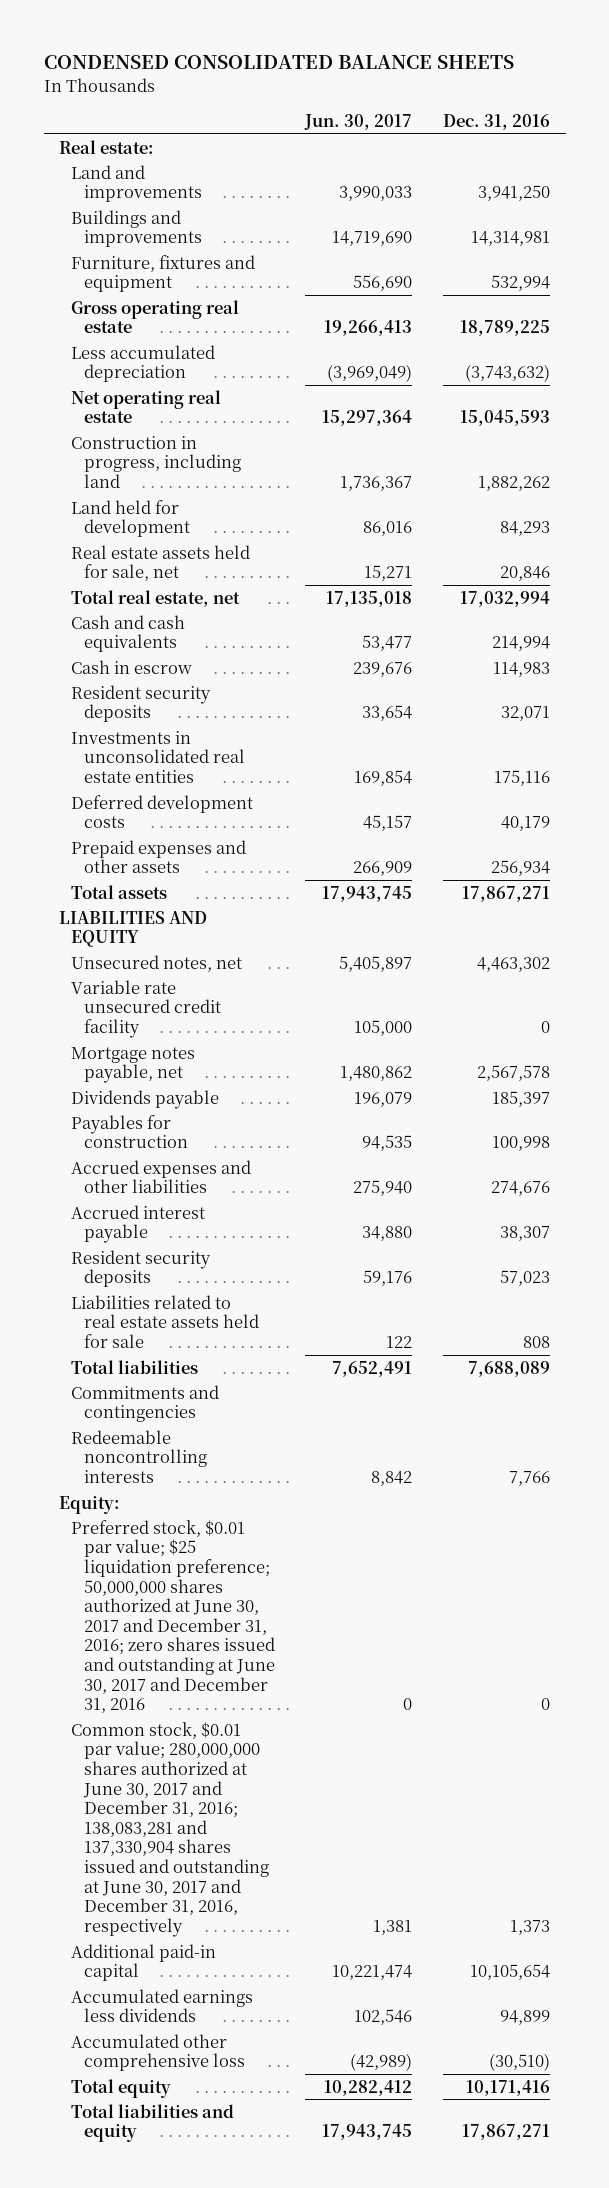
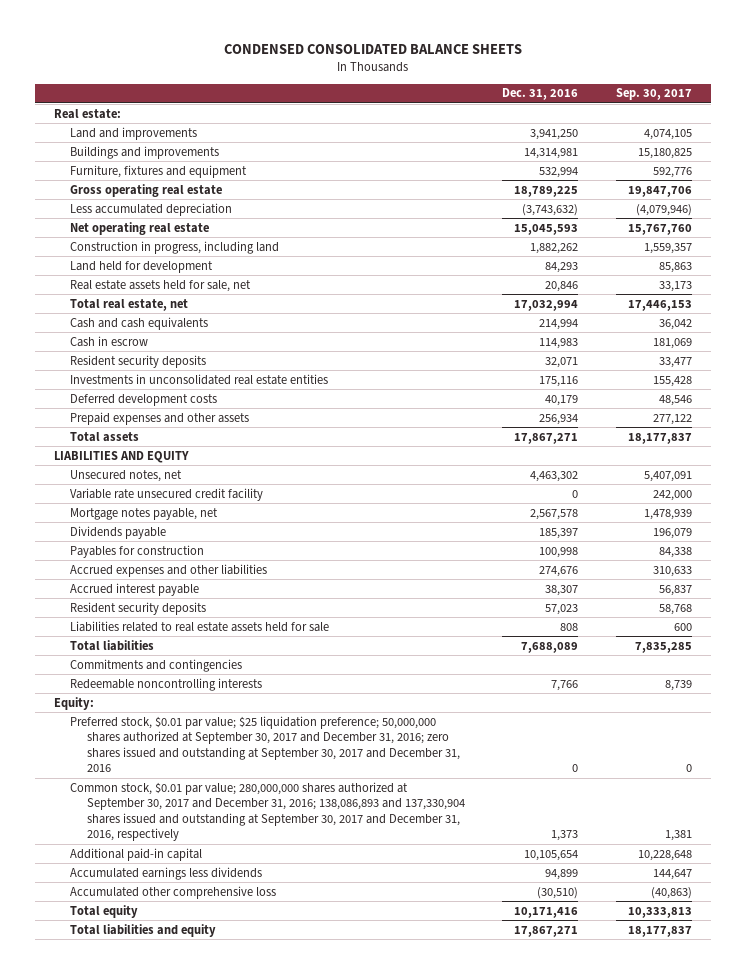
- | Jun. 30, 2017 | Dec. 31, 2016
+ | Dec. 31, 2016 | Sep. 30, 2017
- Preferred stock, $0.01 par value; $25 liquidation preference; 50,000,000 shares authorized at June 30, 2017 and December 31, 2016; zero shares issued and outstanding at June 30, 2017 and December 31, 2016 | 0 | 0
- Common stock, $0.01 par value; 280,000,000 shares authorized at June 30, 2017 and December 31, 2016; 138,083,281 and 137,330,904 shares issued and outstanding at June 30, 2017 and December 31, 2016, respectively | 1,381 | 1,373
+ Preferred stock, $0.01 par value; $25 liquidation preference; 50,000,000 shares authorized at September 30, 2017 and December 31, 2016; zero shares issued and outstanding at September 30, 2017 and December 31, 2016 | 0 | 0
+ Common stock, $0.01 par value; 280,000,000 shares authorized at September 30, 2017 and December 31, 2016; 138,086,893 and 137,330,904 shares issued and outstanding at September 30, 2017 and December 31, 2016, respectively | 1,373 | 1,381

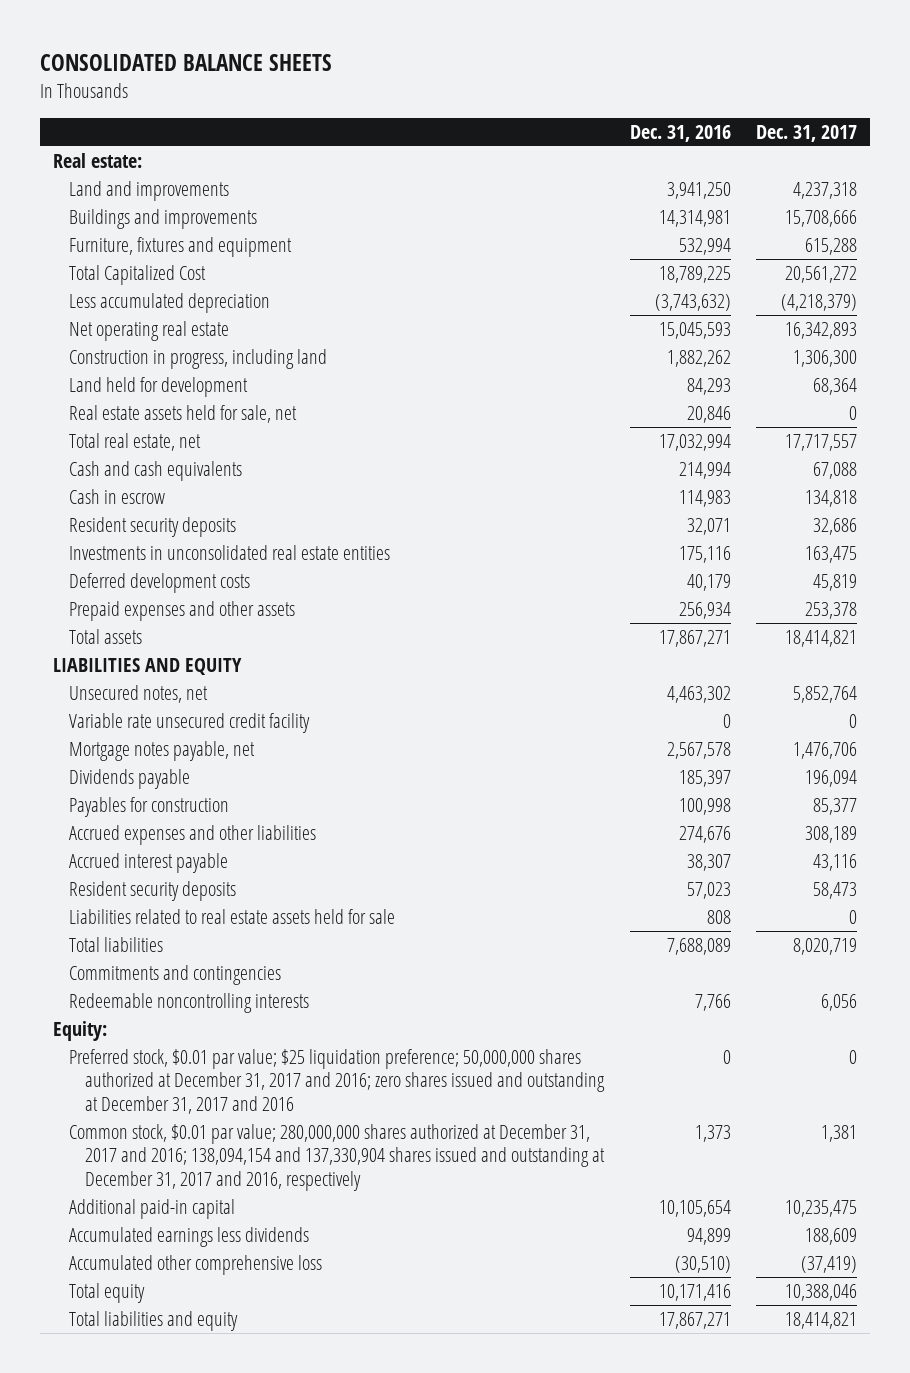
- CONDENSED CONSOLIDATED BALANCE SHEETS
+ CONSOLIDATED BALANCE SHEETS
- | Dec. 31, 2016 | Sep. 30, 2017
+ | Dec. 31, 2016 | Dec. 31, 2017
- Gross operating real estate | 18,789,225 | 19,847,706
+ Total Capitalized Cost | 18,789,225 | 20,561,272
- Preferred stock, $0.01 par value; $25 liquidation preference; 50,000,000 shares authorized at September 30, 2017 and December 31, 2016; zero shares issued and outstanding at September 30, 2017 and December 31, 2016 | 0 | 0
- Common stock, $0.01 par value; 280,000,000 shares authorized at September 30, 2017 and December 31, 2016; 138,086,893 and 137,330,904 shares issued and outstanding at September 30, 2017 and December 31, 2016, respectively | 1,373 | 1,381
+ Preferred stock, $0.01 par value; $25 liquidation preference; 50,000,000 shares authorized at December 31, 2017 and 2016; zero shares issued and outstanding at December 31, 2017 and 2016 | 0 | 0
+ Common stock, $0.01 par value; 280,000,000 shares authorized at December 31, 2017 and 2016; 138,094,154 and 137,330,904 shares issued and outstanding at December 31, 2017 and 2016, respectively | 1,373 | 1,381

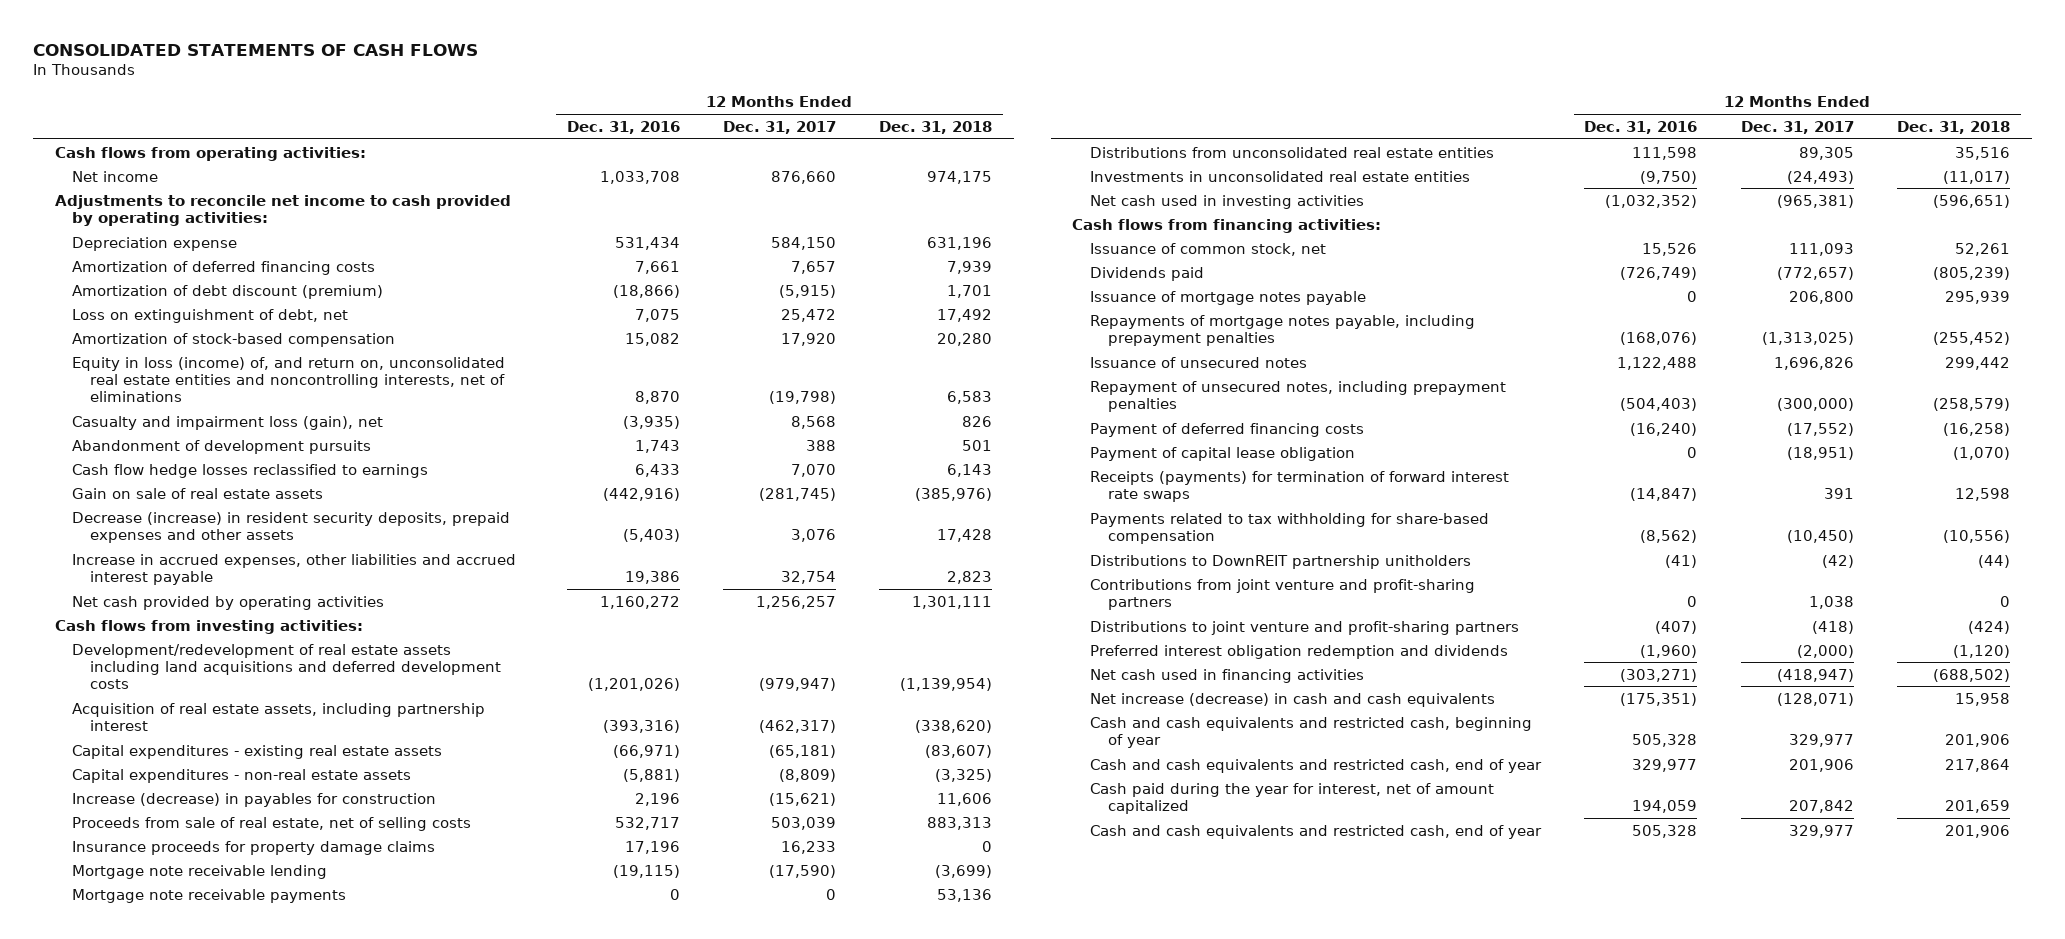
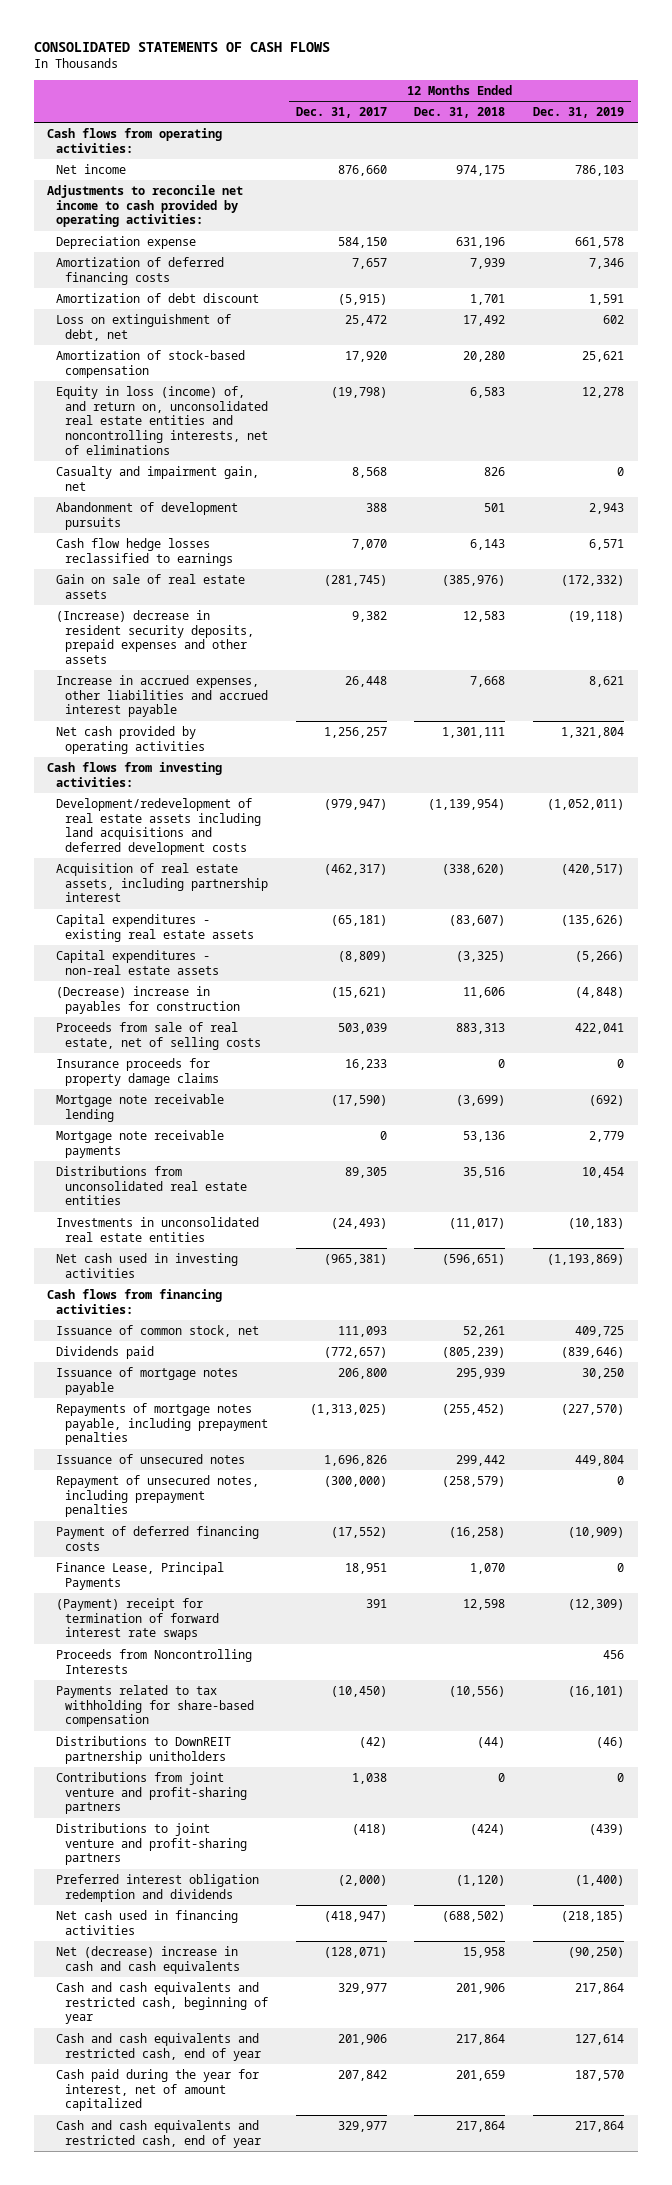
- | 12 Months Ended Dec. 31, 2016 | 12 Months Ended Dec. 31, 2017 | 12 Months Ended Dec. 31, 2018
+ | 12 Months Ended Dec. 31, 2017 | 12 Months Ended Dec. 31, 2018 | 12 Months Ended Dec. 31, 2019
- Amortization of debt discount (premium) | (18,866) | (5,915) | 1,701
+ Amortization of debt discount | (5,915) | 1,701 | 1,591
- Casualty and impairment loss (gain), net | (3,935) | 8,568 | 826
+ Casualty and impairment gain, net | 8,568 | 826 | 0
- Decrease (increase) in resident security deposits, prepaid expenses and other assets | (5,403) | 3,076 | 17,428
- Increase in accrued expenses, other liabilities and accrued interest payable | 19,386 | 32,754 | 2,823
+ (Increase) decrease in resident security deposits, prepaid expenses and other assets | 9,382 | 12,583 | (19,118)
+ Increase in accrued expenses, other liabilities and accrued interest payable | 26,448 | 7,668 | 8,621
- Increase (decrease) in payables for construction | 2,196 | (15,621) | 11,606
+ (Decrease) increase in payables for construction | (15,621) | 11,606 | (4,848)
- Payment of capital lease obligation | 0 | (18,951) | (1,070)
- Receipts (payments) for termination of forward interest rate swaps | (14,847) | 391 | 12,598
+ Finance Lease, Principal Payments | 18,951 | 1,070 | 0
+ (Payment) receipt for termination of forward interest rate swaps | 391 | 12,598 | (12,309)
+ Proceeds from Noncontrolling Interests | | | 456
- Net increase (decrease) in cash and cash equivalents | (175,351) | (128,071) | 15,958
+ Net (decrease) increase in cash and cash equivalents | (128,071) | 15,958 | (90,250)
- Cash and cash equivalents and restricted cash, end of year | 505,328 | 329,977 | 201,906
+ Cash and cash equivalents and restricted cash, end of year | 329,977 | 217,864 | 217,864

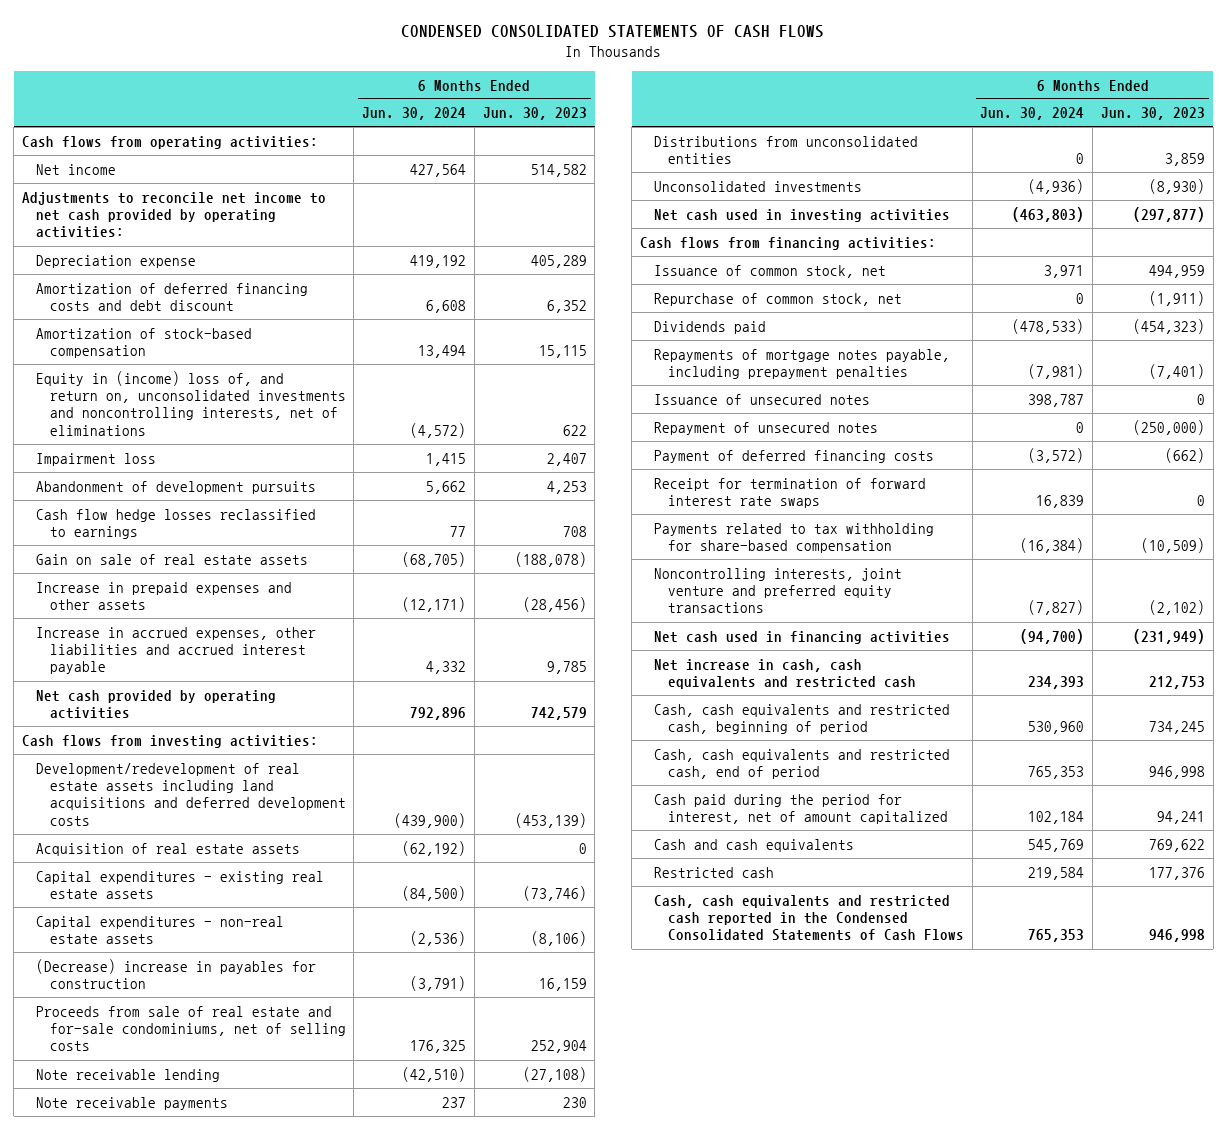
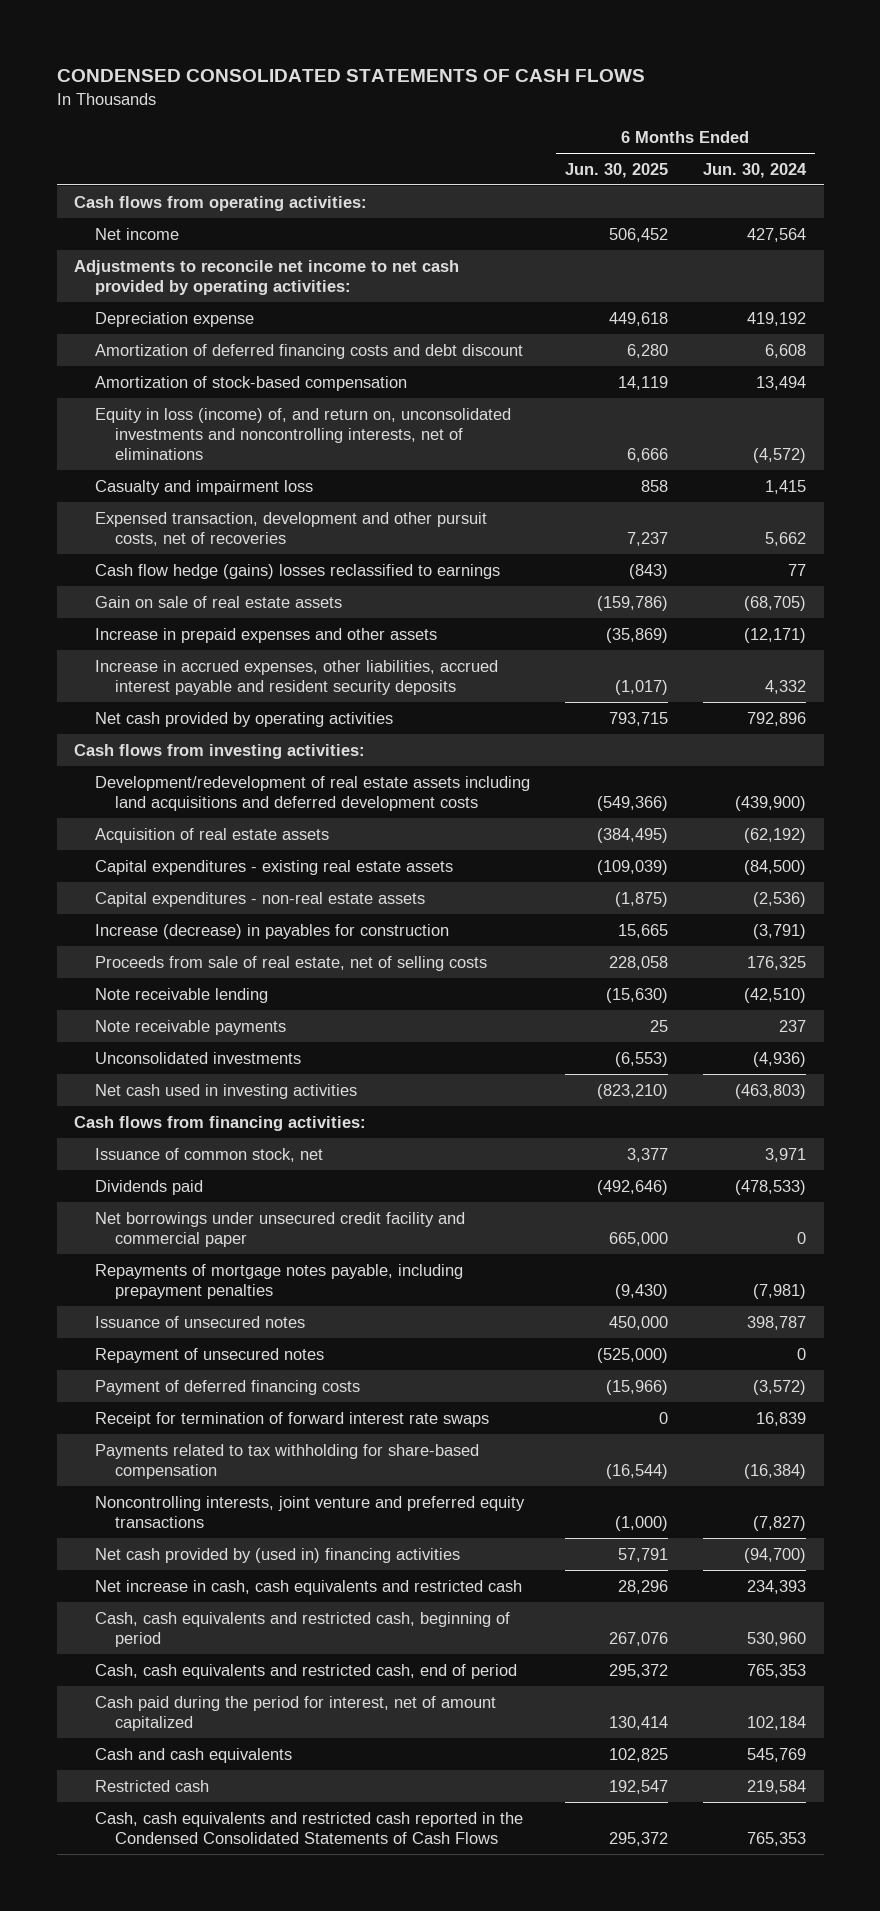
- | 6 Months Ended Jun. 30, 2024 | 6 Months Ended Jun. 30, 2023
+ | 6 Months Ended Jun. 30, 2025 | 6 Months Ended Jun. 30, 2024
- Equity in (income) loss of, and return on, unconsolidated investments and noncontrolling interests, net of eliminations | (4,572) | 622
- Impairment loss | 1,415 | 2,407
- Abandonment of development pursuits | 5,662 | 4,253
- Cash flow hedge losses reclassified to earnings | 77 | 708
+ Equity in loss (income) of, and return on, unconsolidated investments and noncontrolling interests, net of eliminations | 6,666 | (4,572)
+ Casualty and impairment loss | 858 | 1,415
+ Expensed transaction, development and other pursuit costs, net of recoveries | 7,237 | 5,662
+ Cash flow hedge (gains) losses reclassified to earnings | (843) | 77
- Increase in accrued expenses, other liabilities and accrued interest payable | 4,332 | 9,785
+ Increase in accrued expenses, other liabilities, accrued interest payable and resident security deposits | (1,017) | 4,332
- (Decrease) increase in payables for construction | (3,791) | 16,159
- Proceeds from sale of real estate and for-sale condominiums, net of selling costs | 176,325 | 252,904
+ Increase (decrease) in payables for construction | 15,665 | (3,791)
+ Proceeds from sale of real estate, net of selling costs | 228,058 | 176,325
- Distributions from unconsolidated entities | 0 | 3,859
- Repurchase of common stock, net | 0 | (1,911)
+ Net borrowings under unsecured credit facility and commercial paper | 665,000 | 0
- Net cash used in financing activities | (94,700) | (231,949)
+ Net cash provided by (used in) financing activities | 57,791 | (94,700)

